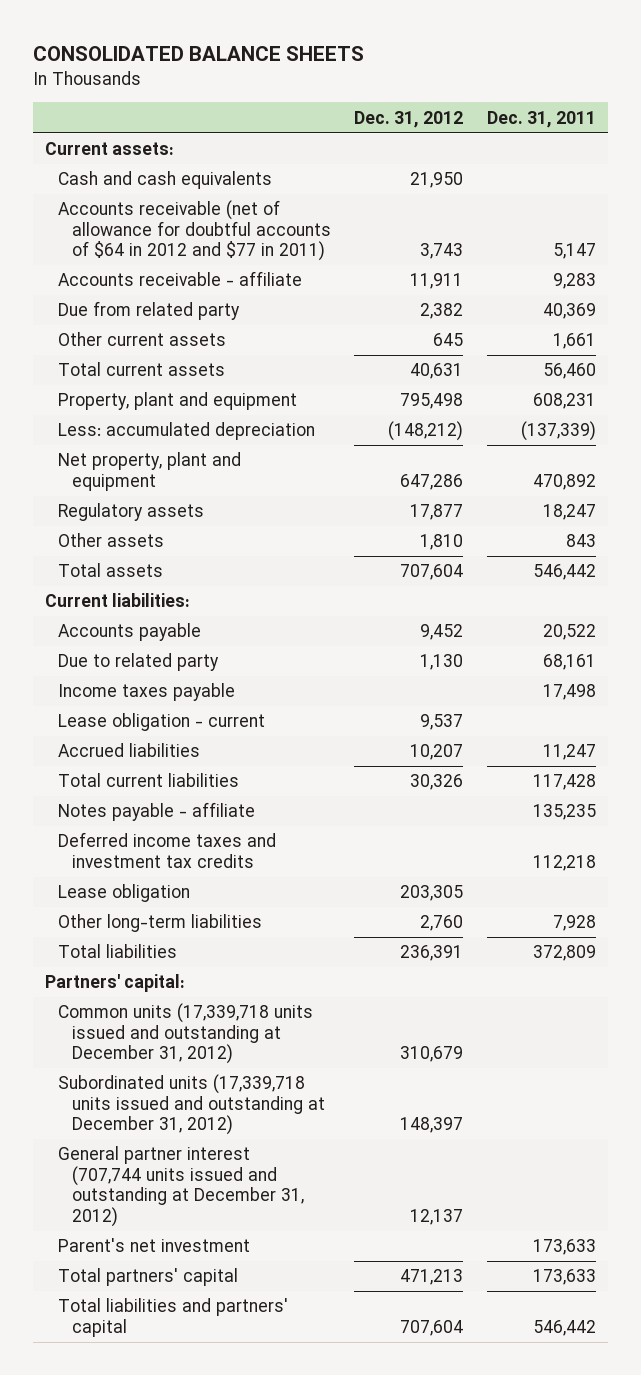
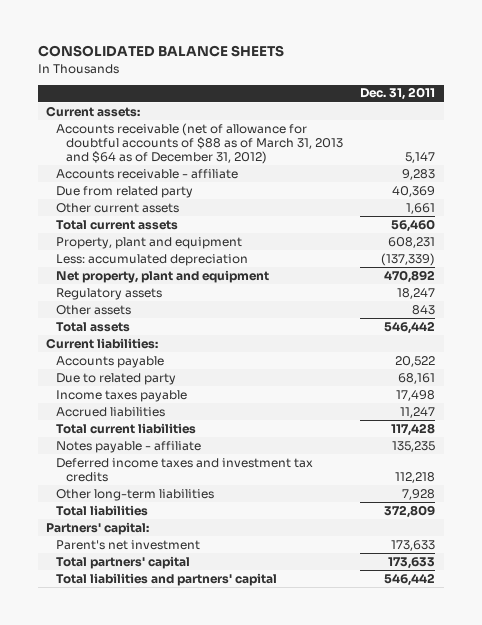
- | Dec. 31, 2012 | Dec. 31, 2011
+ | Dec. 31, 2011
- Cash and cash equivalents | 21,950 |
- Accounts receivable (net of allowance for doubtful accounts of $64 in 2012 and $77 in 2011) | 3,743 | 5,147
+ Accounts receivable (net of allowance for doubtful accounts of $88 as of March 31, 2013 and $64 as of December 31, 2012) | 5,147
- Lease obligation - current | 9,537 |
- Lease obligation | 203,305 |
- Common units (17,339,718 units issued and outstanding at December 31, 2012) | 310,679 |
- Subordinated units (17,339,718 units issued and outstanding at December 31, 2012) | 148,397 |
- General partner interest (707,744 units issued and outstanding at December 31, 2012) | 12,137 |

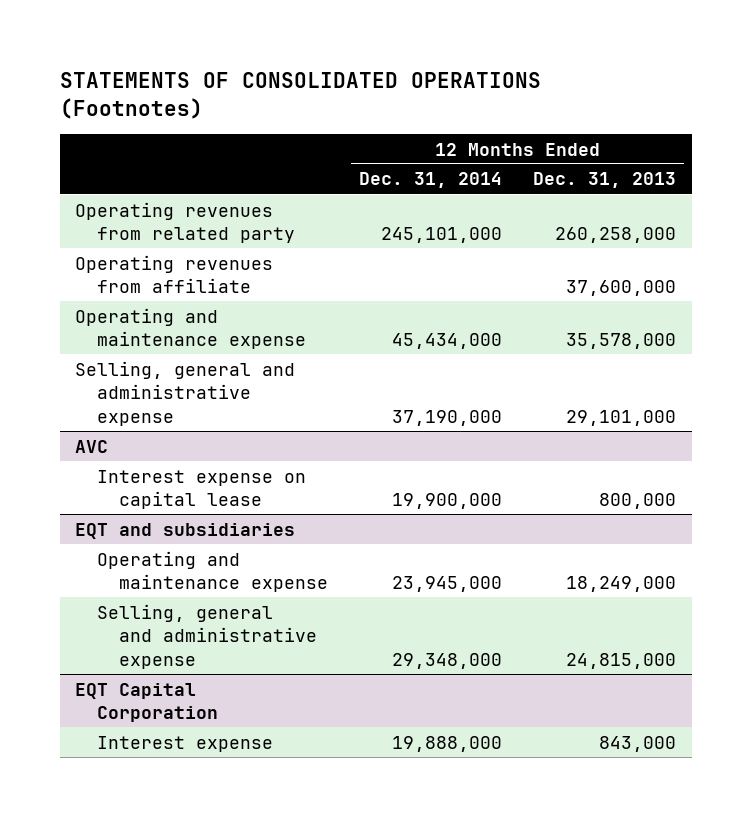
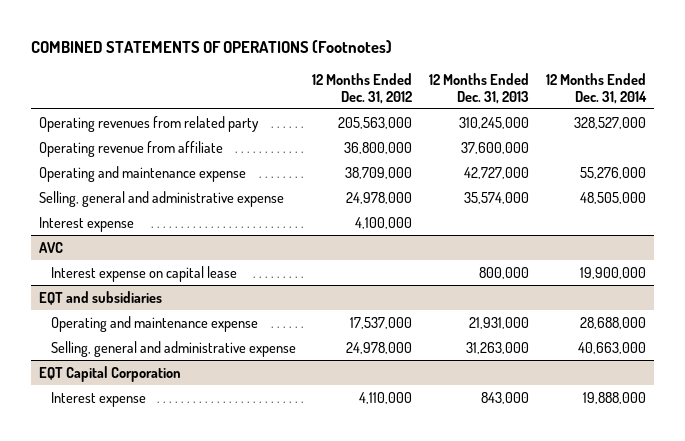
- STATEMENTS OF CONSOLIDATED OPERATIONS (Footnotes)
+ COMBINED STATEMENTS OF OPERATIONS (Footnotes)
- | 12 Months Ended Dec. 31, 2014 | 12 Months Ended Dec. 31, 2013
+ | 12 Months Ended Dec. 31, 2012 | 12 Months Ended Dec. 31, 2013 | 12 Months Ended Dec. 31, 2014
- Operating revenues from related party | 245,101,000 | 260,258,000
- Operating revenues from affiliate | | 37,600,000
- Operating and maintenance expense | 45,434,000 | 35,578,000
- Selling, general and administrative expense | 37,190,000 | 29,101,000
+ Operating revenues from related party | 205,563,000 | 310,245,000 | 328,527,000
+ Operating revenue from affiliate | 36,800,000 | 37,600,000 |
+ Operating and maintenance expense | 38,709,000 | 42,727,000 | 55,276,000
+ Selling, general and administrative expense | 24,978,000 | 35,574,000 | 48,505,000
+ Interest expense | 4,100,000 | |
@ EQT and subsidiaries
- Operating and maintenance expense | 23,945,000 | 18,249,000
- Selling, general and administrative expense | 29,348,000 | 24,815,000
+ Operating and maintenance expense | 17,537,000 | 21,931,000 | 28,688,000
+ Selling, general and administrative expense | 24,978,000 | 31,263,000 | 40,663,000

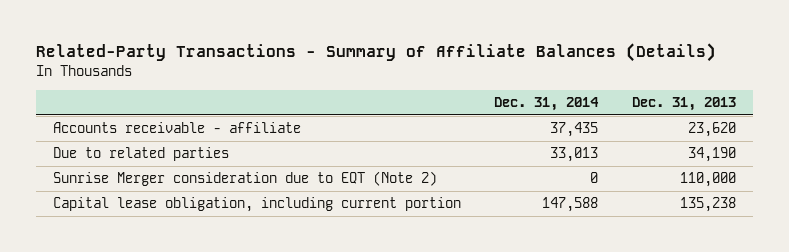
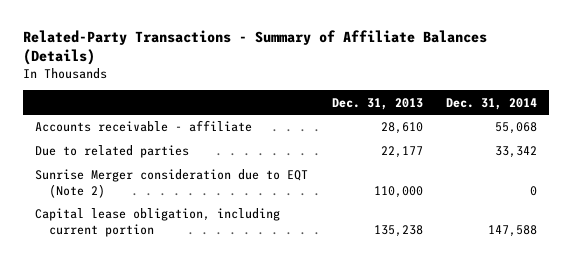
- | Dec. 31, 2014 | Dec. 31, 2013
+ | Dec. 31, 2013 | Dec. 31, 2014
- Accounts receivable - affiliate | 37,435 | 23,620
- Due to related parties | 33,013 | 34,190
+ Accounts receivable - affiliate | 28,610 | 55,068
+ Due to related parties | 22,177 | 33,342

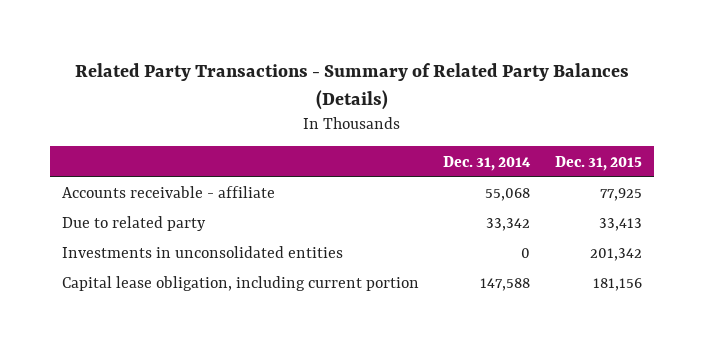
- Related-Party Transactions - Summary of Affiliate Balances (Details)
+ Related Party Transactions - Summary of Related Party Balances (Details)
- | Dec. 31, 2013 | Dec. 31, 2014
+ | Dec. 31, 2014 | Dec. 31, 2015
- Due to related parties | 22,177 | 33,342
- Sunrise Merger consideration due to EQT (Note 2) | 110,000 | 0
+ Due to related party | 33,342 | 33,413
+ Investments in unconsolidated entities | 0 | 201,342

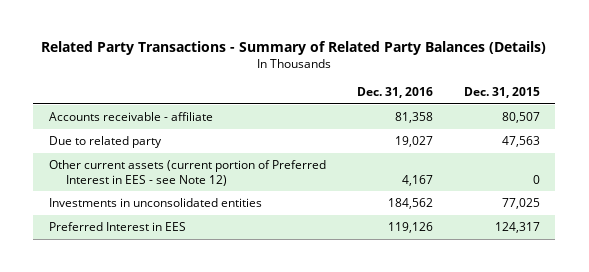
- | Dec. 31, 2014 | Dec. 31, 2015
+ | Dec. 31, 2016 | Dec. 31, 2015
- Accounts receivable - affiliate | 55,068 | 77,925
- Due to related party | 33,342 | 33,413
- Investments in unconsolidated entities | 0 | 201,342
- Capital lease obligation, including current portion | 147,588 | 181,156
+ Accounts receivable - affiliate | 81,358 | 80,507
+ Due to related party | 19,027 | 47,563
+ Other current assets (current portion of Preferred Interest in EES - see Note 12) | 4,167 | 0
+ Investments in unconsolidated entities | 184,562 | 77,025
+ Preferred Interest in EES | 119,126 | 124,317

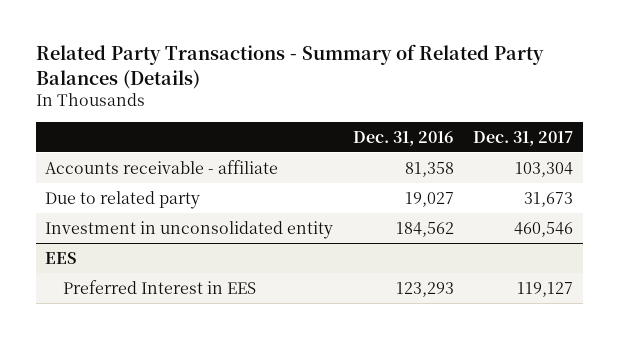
- | Dec. 31, 2016 | Dec. 31, 2015
+ | Dec. 31, 2016 | Dec. 31, 2017
- Other current assets (current portion of Preferred Interest in EES - see Note 12) | 4,167 | 0
- Investments in unconsolidated entities | 184,562 | 77,025
- Preferred Interest in EES | 119,126 | 124,317
+ Investment in unconsolidated entity | 184,562 | 460,546
+ EES
+ Preferred Interest in EES | 123,293 | 119,127

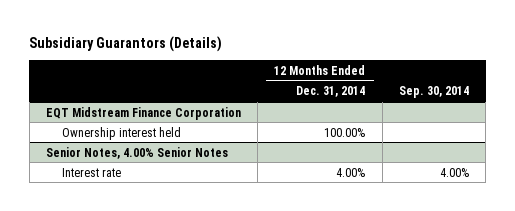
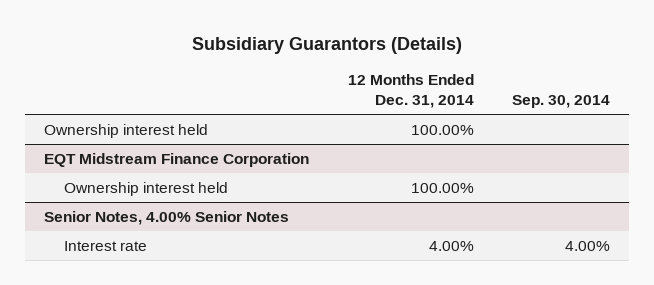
+ Ownership interest held | 100.00% |

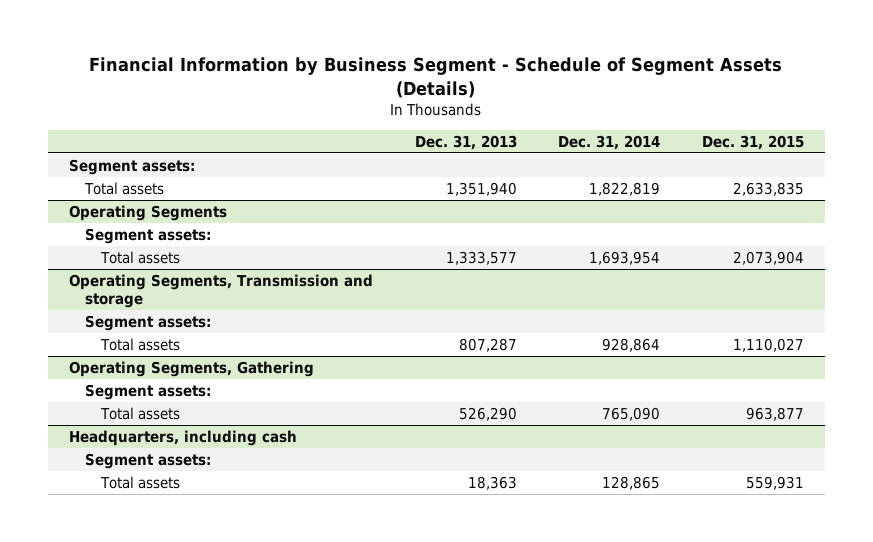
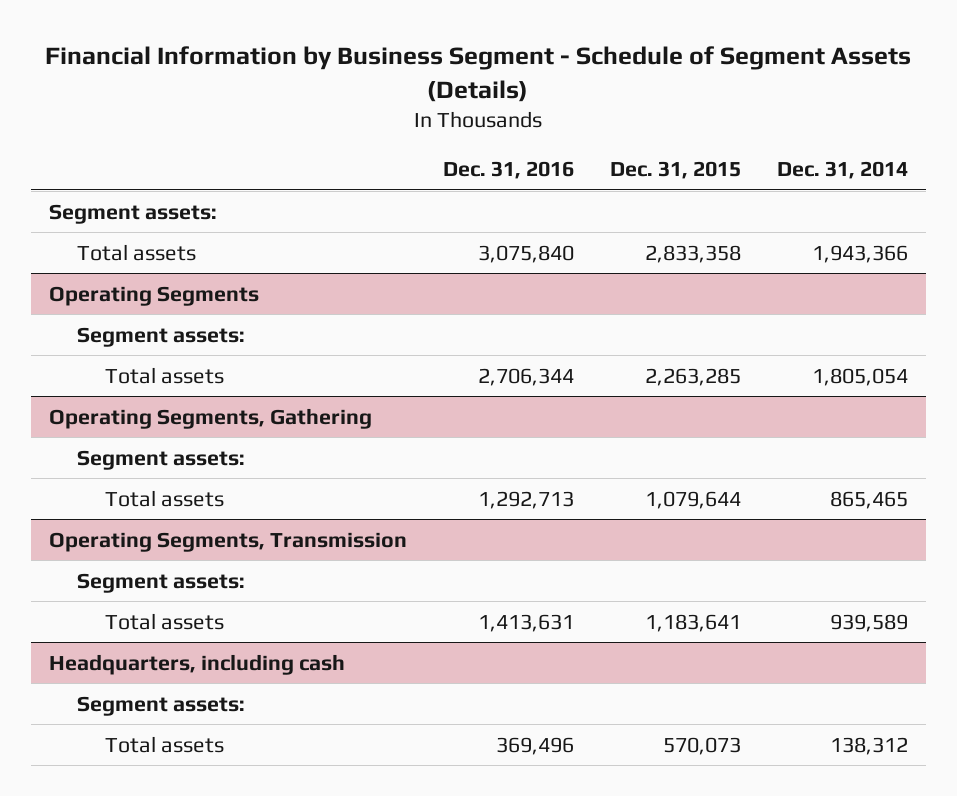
- | Dec. 31, 2013 | Dec. 31, 2014 | Dec. 31, 2015
+ | Dec. 31, 2016 | Dec. 31, 2015 | Dec. 31, 2014
- Total assets | 1,351,940 | 1,822,819 | 2,633,835
+ Total assets | 3,075,840 | 2,833,358 | 1,943,366
@ Operating Segments
- Total assets | 1,333,577 | 1,693,954 | 2,073,904
- Operating Segments, Transmission and storage
- Segment assets:
- Total assets | 807,287 | 928,864 | 1,110,027
@ Operating Segments
+ Total assets | 2,706,344 | 2,263,285 | 1,805,054
@ Operating Segments, Gathering
- Total assets | 526,290 | 765,090 | 963,877
+ Total assets | 1,292,713 | 1,079,644 | 865,465
+ Operating Segments, Transmission
+ Segment assets:
+ Total assets | 1,413,631 | 1,183,641 | 939,589
@ Headquarters, including cash
- Total assets | 18,363 | 128,865 | 559,931
+ Total assets | 369,496 | 570,073 | 138,312

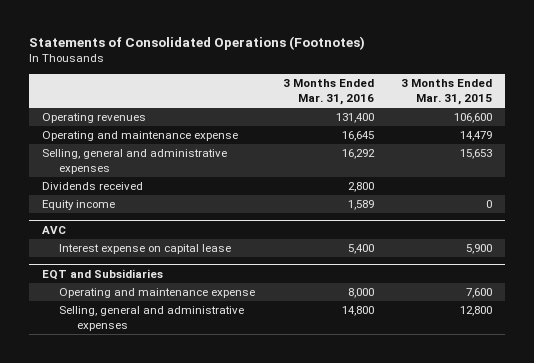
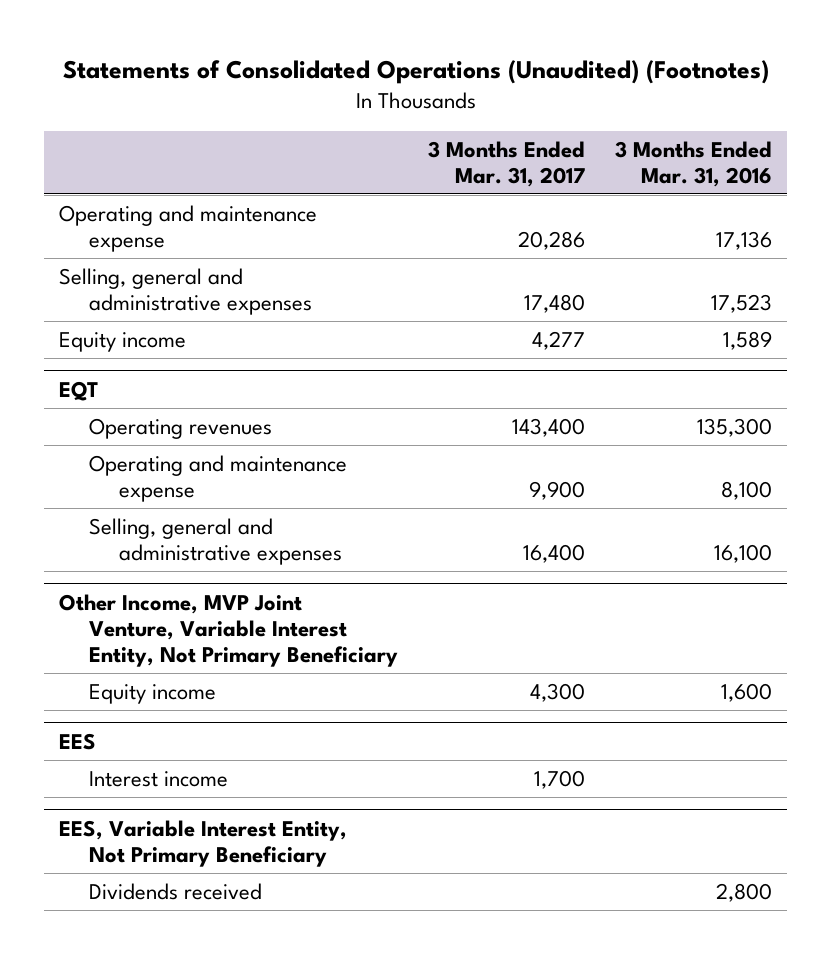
- Statements of Consolidated Operations (Footnotes)
+ Statements of Consolidated Operations (Unaudited) (Footnotes)
- | 3 Months Ended Mar. 31, 2016 | 3 Months Ended Mar. 31, 2015
+ | 3 Months Ended Mar. 31, 2017 | 3 Months Ended Mar. 31, 2016
- Operating revenues | 131,400 | 106,600
- Operating and maintenance expense | 16,645 | 14,479
- Selling, general and administrative expenses | 16,292 | 15,653
- Dividends received | 2,800 |
+ Operating and maintenance expense | 20,286 | 17,136
+ Selling, general and administrative expenses | 17,480 | 17,523
- AVC
- Interest expense on capital lease | 5,400 | 5,900
- EQT and Subsidiaries
- Operating and maintenance expense | 8,000 | 7,600
- Selling, general and administrative expenses | 14,800 | 12,800
+ EQT
+ Operating revenues | 143,400 | 135,300
+ Operating and maintenance expense | 9,900 | 8,100
+ Selling, general and administrative expenses | 16,400 | 16,100
+ Other Income, MVP Joint Venture, Variable Interest Entity, Not Primary Beneficiary
+ Equity income | 4,300 | 1,600
+ EES
+ Interest income | 1,700 |
+ EES, Variable Interest Entity, Not Primary Beneficiary
+ Dividends received | | 2,800

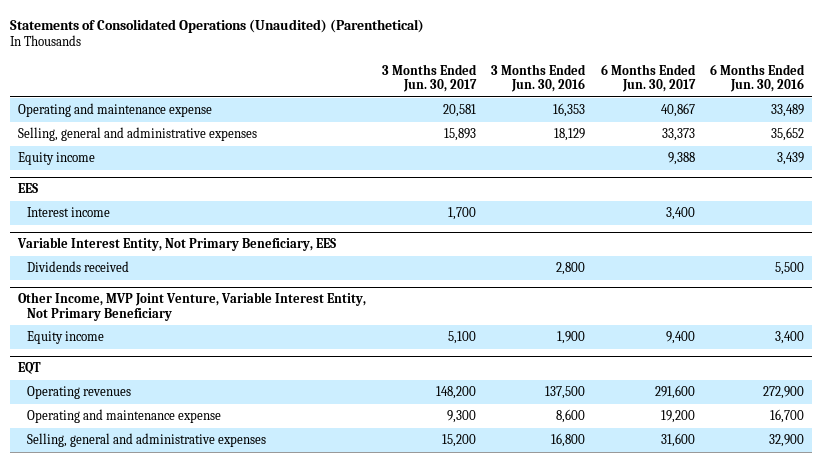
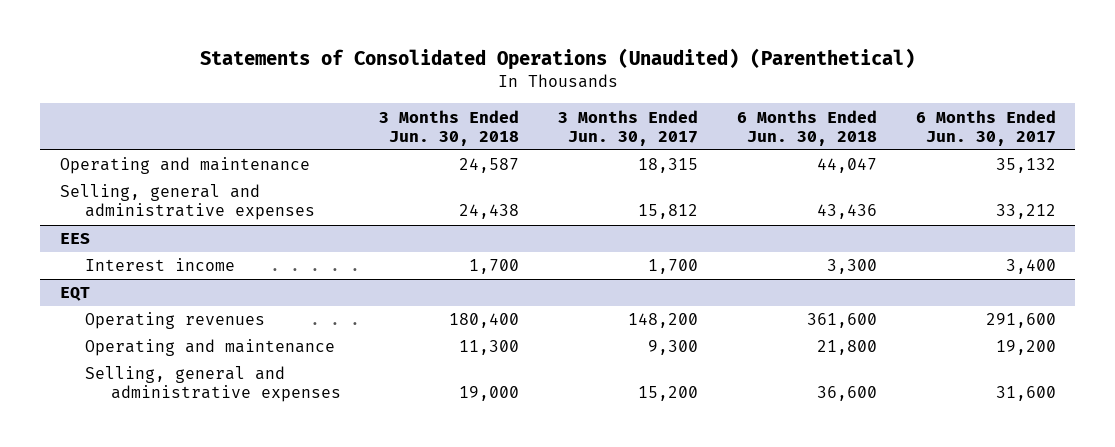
- | 3 Months Ended Jun. 30, 2017 | 3 Months Ended Jun. 30, 2016 | 6 Months Ended Jun. 30, 2017 | 6 Months Ended Jun. 30, 2016
+ | 3 Months Ended Jun. 30, 2018 | 3 Months Ended Jun. 30, 2017 | 6 Months Ended Jun. 30, 2018 | 6 Months Ended Jun. 30, 2017
- Operating and maintenance expense | 20,581 | 16,353 | 40,867 | 33,489
- Selling, general and administrative expenses | 15,893 | 18,129 | 33,373 | 35,652
- Equity income | | | 9,388 | 3,439
+ Operating and maintenance | 24,587 | 18,315 | 44,047 | 35,132
+ Selling, general and administrative expenses | 24,438 | 15,812 | 43,436 | 33,212
- Variable Interest Entity, Not Primary Beneficiary, EES
- Dividends received | | 2,800 | | 5,500
- Other Income, MVP Joint Venture, Variable Interest Entity, Not Primary Beneficiary
- Equity income | 5,100 | 1,900 | 9,400 | 3,400
@ EQT
- Operating and maintenance expense | 9,300 | 8,600 | 19,200 | 16,700
+ Operating and maintenance | 11,300 | 9,300 | 21,800 | 19,200

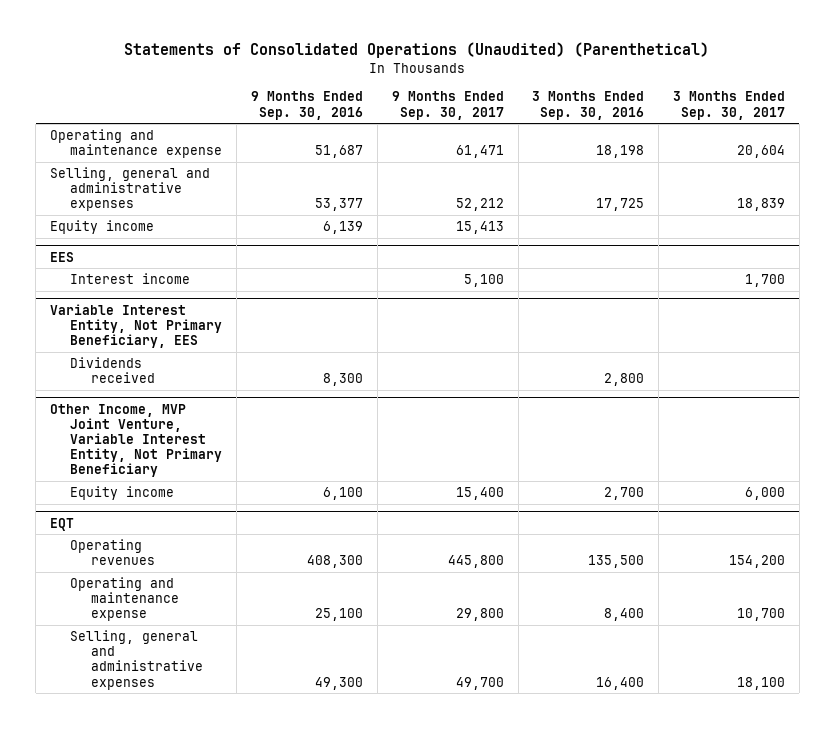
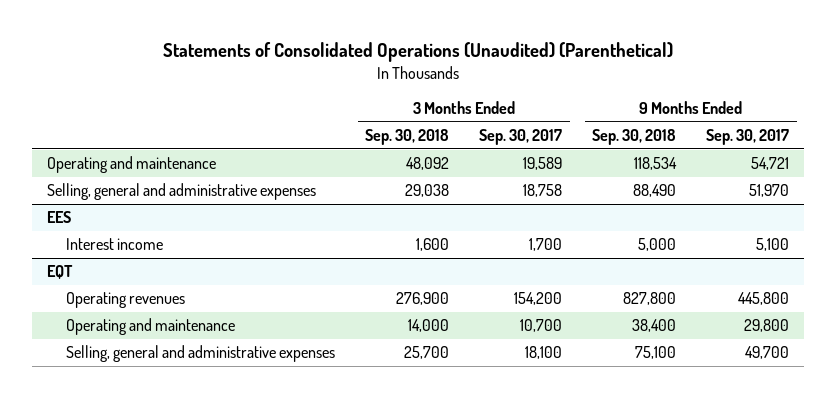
- | 9 Months Ended Sep. 30, 2016 | 9 Months Ended Sep. 30, 2017 | 3 Months Ended Sep. 30, 2016 | 3 Months Ended Sep. 30, 2017
+ | 3 Months Ended Sep. 30, 2018 | 3 Months Ended Sep. 30, 2017 | 9 Months Ended Sep. 30, 2018 | 9 Months Ended Sep. 30, 2017
- Operating and maintenance expense | 51,687 | 61,471 | 18,198 | 20,604
- Selling, general and administrative expenses | 53,377 | 52,212 | 17,725 | 18,839
- Equity income | 6,139 | 15,413 | |
+ Operating and maintenance | 48,092 | 19,589 | 118,534 | 54,721
+ Selling, general and administrative expenses | 29,038 | 18,758 | 88,490 | 51,970
- Variable Interest Entity, Not Primary Beneficiary, EES
- Dividends received | 8,300 | | 2,800 |
- Other Income, MVP Joint Venture, Variable Interest Entity, Not Primary Beneficiary
- Equity income | 6,100 | 15,400 | 2,700 | 6,000
@ EQT
- Operating and maintenance expense | 25,100 | 29,800 | 8,400 | 10,700
+ Operating and maintenance | 14,000 | 10,700 | 38,400 | 29,800

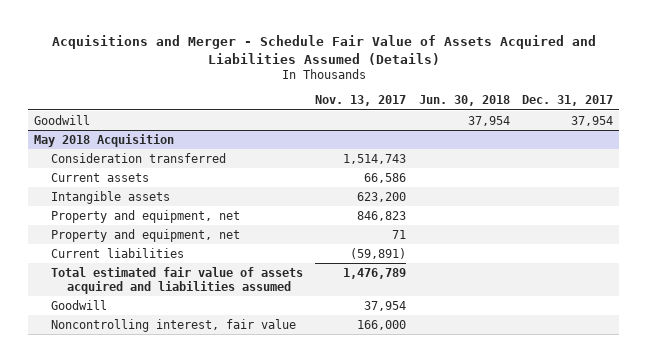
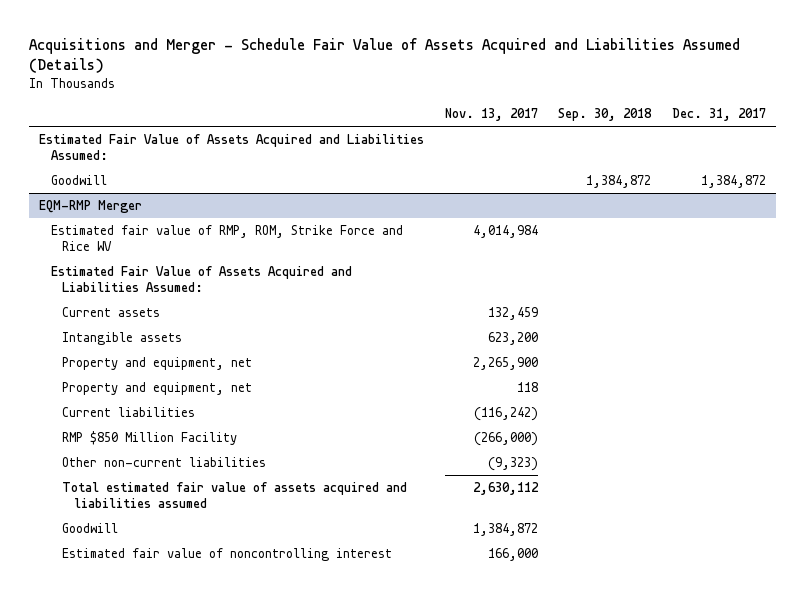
- | Nov. 13, 2017 | Jun. 30, 2018 | Dec. 31, 2017
+ | Nov. 13, 2017 | Sep. 30, 2018 | Dec. 31, 2017
- Goodwill | | 37,954 | 37,954
- May 2018 Acquisition
- Consideration transferred | 1,514,743 | |
- Current assets | 66,586 | |
+ Estimated Fair Value of Assets Acquired and Liabilities Assumed:
+ Goodwill | | 1,384,872 | 1,384,872
+ EQM-RMP Merger
+ Estimated fair value of RMP, ROM, Strike Force and Rice WV | 4,014,984 | |
+ Estimated Fair Value of Assets Acquired and Liabilities Assumed:
+ Current assets | 132,459 | |
- Property and equipment, net | 846,823 | |
- Property and equipment, net | 71 | |
- Current liabilities | (59,891) | |
- Total estimated fair value of assets acquired and liabilities assumed | 1,476,789 | |
- Goodwill | 37,954 | |
- Noncontrolling interest, fair value | 166,000 | |
+ Property and equipment, net | 2,265,900 | |
+ Property and equipment, net | 118 | |
+ Current liabilities | (116,242) | |
+ RMP $850 Million Facility | (266,000) | |
+ Other non-current liabilities | (9,323) | |
+ Total estimated fair value of assets acquired and liabilities assumed | 2,630,112 | |
+ Goodwill | 1,384,872 | |
+ Estimated fair value of noncontrolling interest | 166,000 | |

